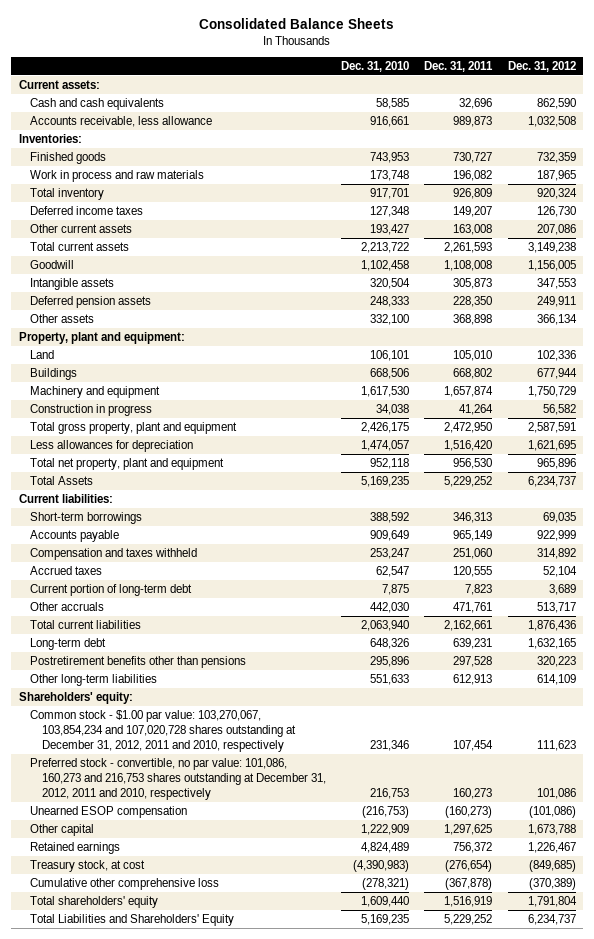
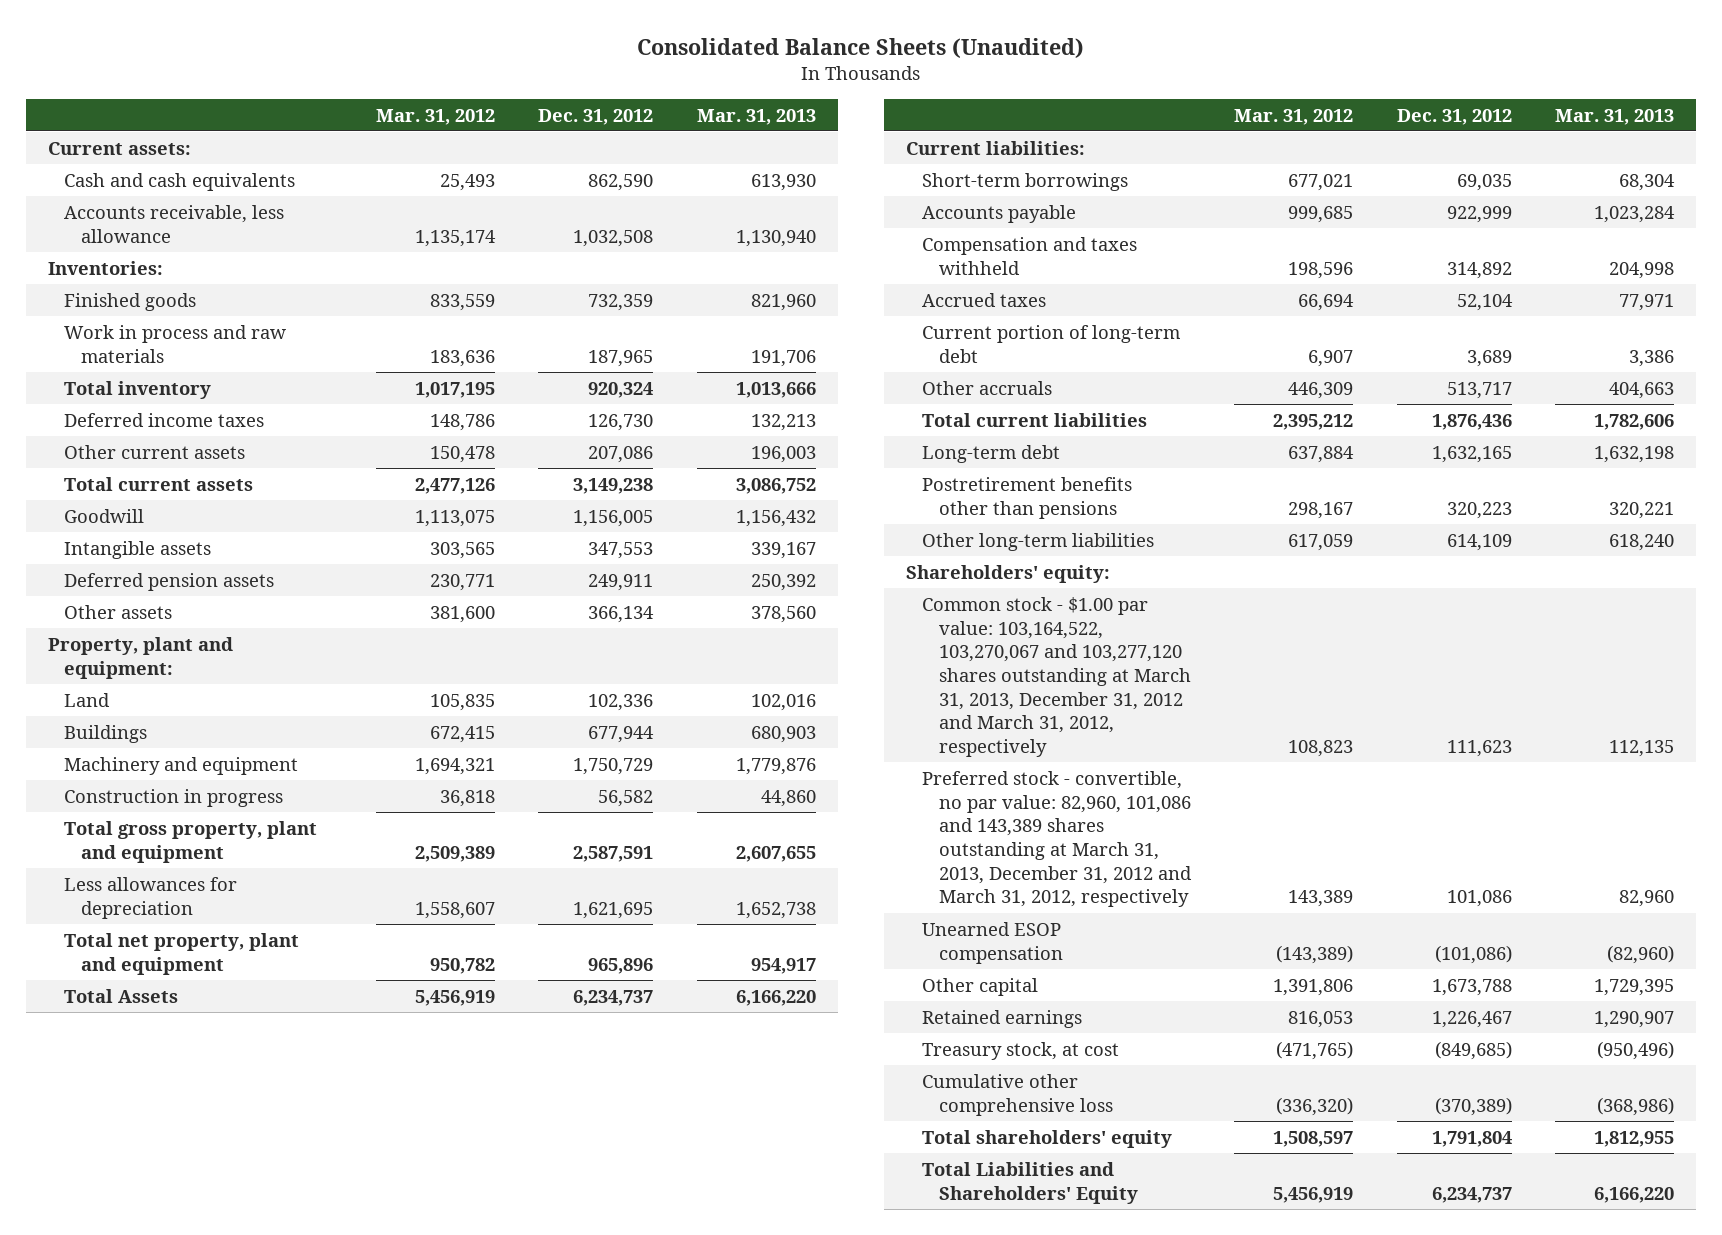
- Consolidated Balance Sheets
+ Consolidated Balance Sheets (Unaudited)
- | Dec. 31, 2010 | Dec. 31, 2011 | Dec. 31, 2012
+ | Mar. 31, 2012 | Dec. 31, 2012 | Mar. 31, 2013
- Common stock - $1.00 par value: 103,270,067, 103,854,234 and 107,020,728 shares outstanding at December 31, 2012, 2011 and 2010, respectively | 231,346 | 107,454 | 111,623
- Preferred stock - convertible, no par value: 101,086, 160,273 and 216,753 shares outstanding at December 31, 2012, 2011 and 2010, respectively | 216,753 | 160,273 | 101,086
+ Common stock - $1.00 par value: 103,164,522, 103,270,067 and 103,277,120 shares outstanding at March 31, 2013, December 31, 2012 and March 31, 2012, respectively | 108,823 | 111,623 | 112,135
+ Preferred stock - convertible, no par value: 82,960, 101,086 and 143,389 shares outstanding at March 31, 2013, December 31, 2012 and March 31, 2012, respectively | 143,389 | 101,086 | 82,960

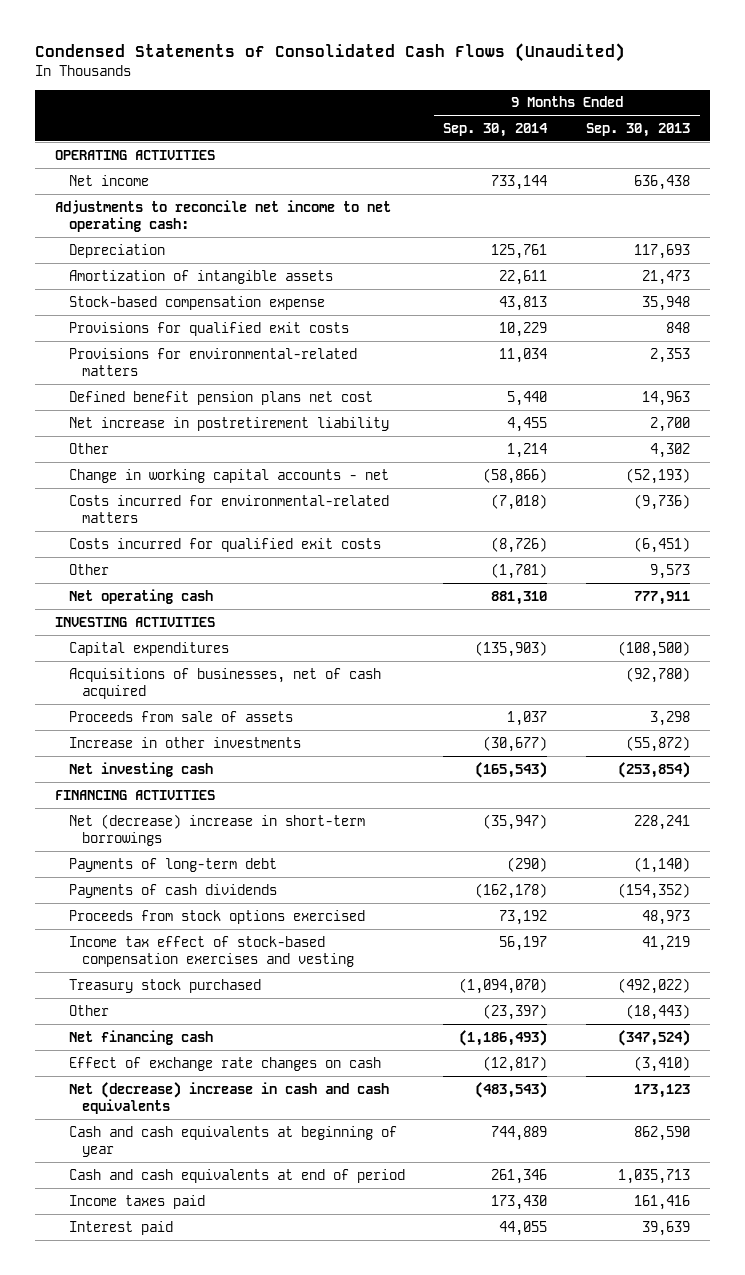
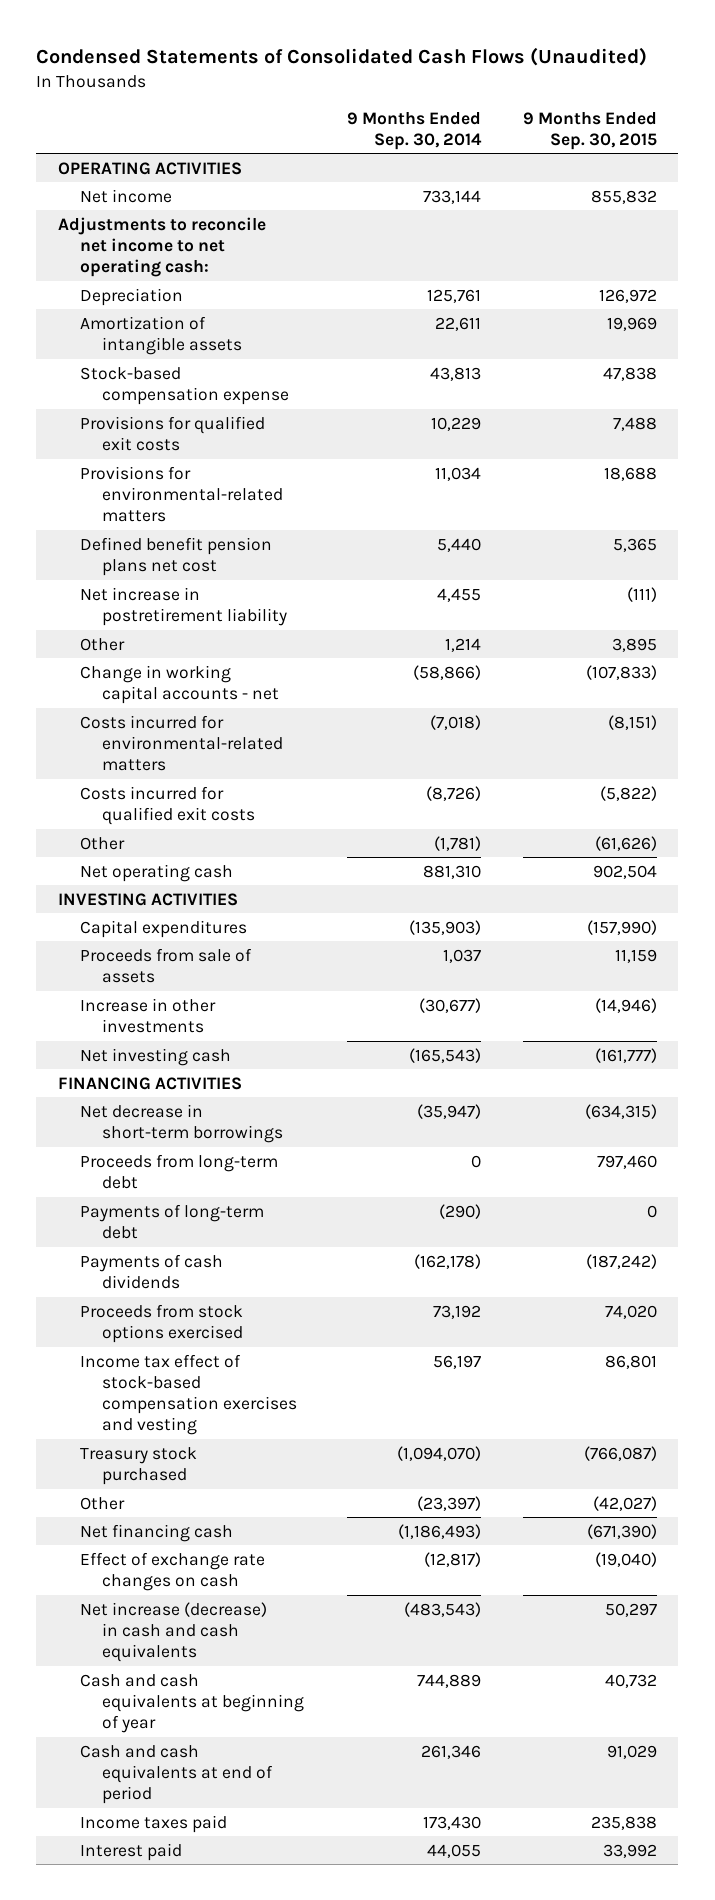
- | 9 Months Ended Sep. 30, 2014 | 9 Months Ended Sep. 30, 2013
+ | 9 Months Ended Sep. 30, 2014 | 9 Months Ended Sep. 30, 2015
- Acquisitions of businesses, net of cash acquired | | (92,780)
- Net (decrease) increase in short-term borrowings | (35,947) | 228,241
+ Net decrease in short-term borrowings | (35,947) | (634,315)
+ Proceeds from long-term debt | 0 | 797,460
- Net (decrease) increase in cash and cash equivalents | (483,543) | 173,123
+ Net increase (decrease) in cash and cash equivalents | (483,543) | 50,297

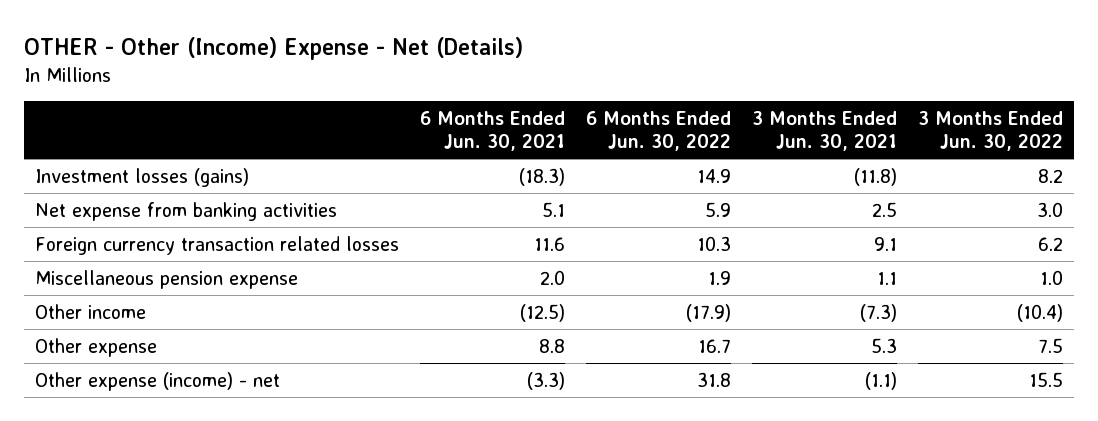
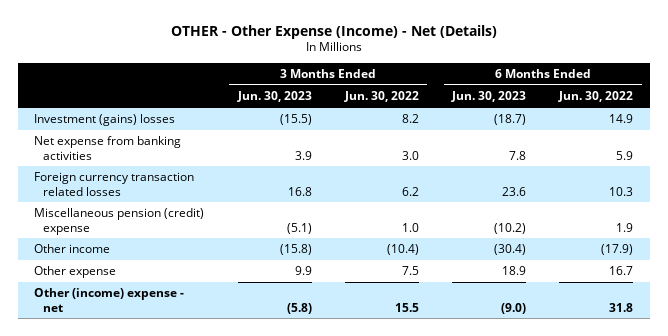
- OTHER - Other (Income) Expense - Net (Details)
+ OTHER - Other Expense (Income) - Net (Details)
- | 6 Months Ended Jun. 30, 2021 | 6 Months Ended Jun. 30, 2022 | 3 Months Ended Jun. 30, 2021 | 3 Months Ended Jun. 30, 2022
+ | 3 Months Ended Jun. 30, 2023 | 3 Months Ended Jun. 30, 2022 | 6 Months Ended Jun. 30, 2023 | 6 Months Ended Jun. 30, 2022
- Investment losses (gains) | (18.3) | 14.9 | (11.8) | 8.2
+ Investment (gains) losses | (15.5) | 8.2 | (18.7) | 14.9
- Miscellaneous pension expense | 2.0 | 1.9 | 1.1 | 1.0
+ Miscellaneous pension (credit) expense | (5.1) | 1.0 | (10.2) | 1.9
- Other expense (income) - net | (3.3) | 31.8 | (1.1) | 15.5
+ Other (income) expense - net | (5.8) | 15.5 | (9.0) | 31.8

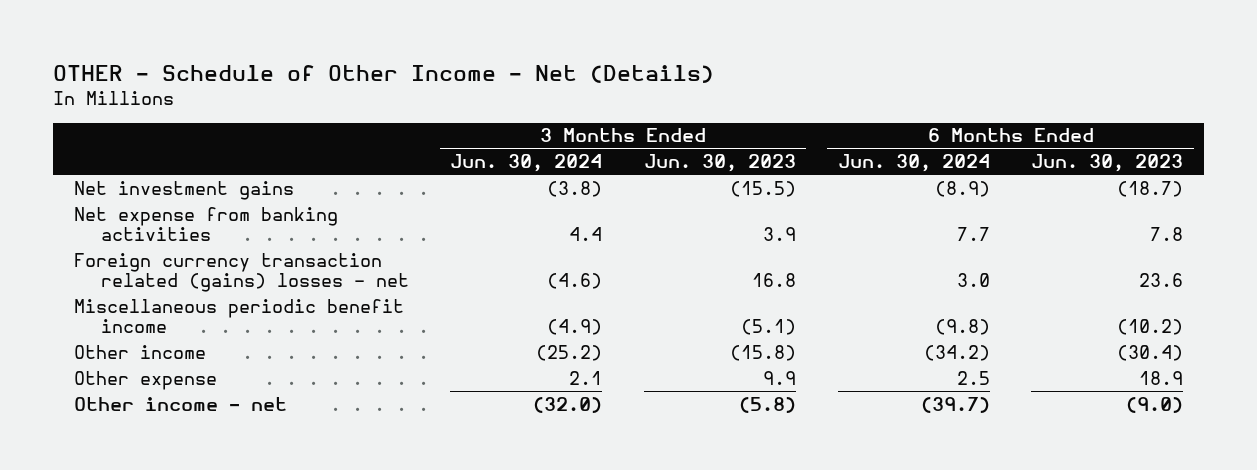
- OTHER - Other Expense (Income) - Net (Details)
+ OTHER - Schedule of Other Income - Net (Details)
- | 3 Months Ended Jun. 30, 2023 | 3 Months Ended Jun. 30, 2022 | 6 Months Ended Jun. 30, 2023 | 6 Months Ended Jun. 30, 2022
+ | 3 Months Ended Jun. 30, 2024 | 3 Months Ended Jun. 30, 2023 | 6 Months Ended Jun. 30, 2024 | 6 Months Ended Jun. 30, 2023
- Investment (gains) losses | (15.5) | 8.2 | (18.7) | 14.9
+ Net investment gains | (3.8) | (15.5) | (8.9) | (18.7)
- Foreign currency transaction related losses | 16.8 | 6.2 | 23.6 | 10.3
- Miscellaneous pension (credit) expense | (5.1) | 1.0 | (10.2) | 1.9
+ Foreign currency transaction related (gains) losses - net | (4.6) | 16.8 | 3.0 | 23.6
+ Miscellaneous periodic benefit income | (4.9) | (5.1) | (9.8) | (10.2)
- Other (income) expense - net | (5.8) | 15.5 | (9.0) | 31.8
+ Other income - net | (32.0) | (5.8) | (39.7) | (9.0)

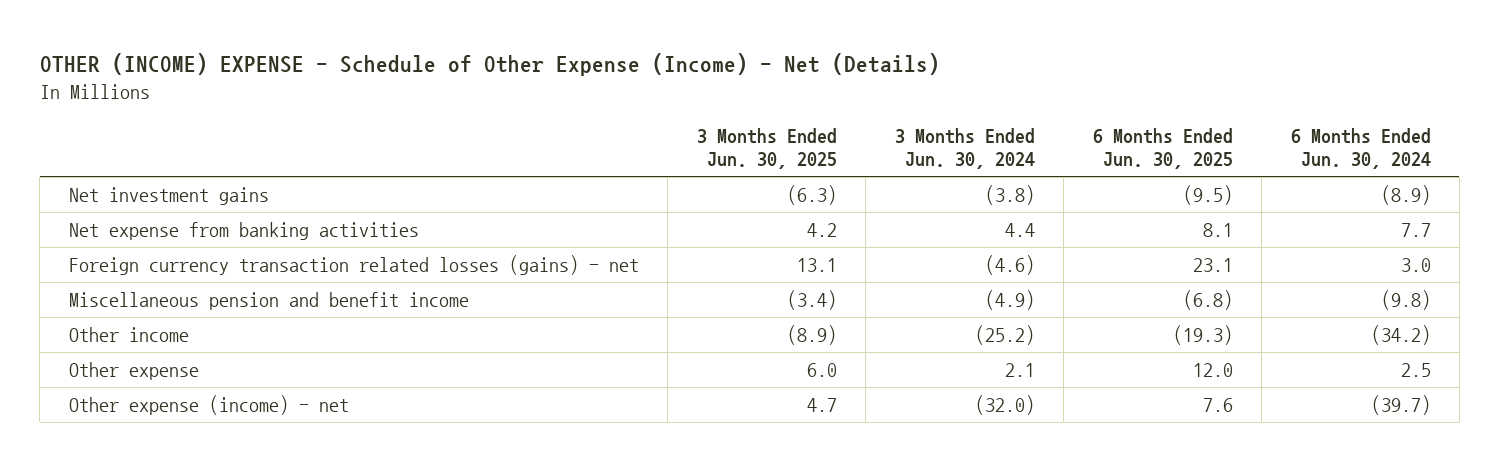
- OTHER - Schedule of Other Income - Net (Details)
+ OTHER (INCOME) EXPENSE - Schedule of Other Expense (Income) - Net (Details)
- | 3 Months Ended Jun. 30, 2024 | 3 Months Ended Jun. 30, 2023 | 6 Months Ended Jun. 30, 2024 | 6 Months Ended Jun. 30, 2023
+ | 3 Months Ended Jun. 30, 2025 | 3 Months Ended Jun. 30, 2024 | 6 Months Ended Jun. 30, 2025 | 6 Months Ended Jun. 30, 2024
- Foreign currency transaction related (gains) losses - net | (4.6) | 16.8 | 3.0 | 23.6
- Miscellaneous periodic benefit income | (4.9) | (5.1) | (9.8) | (10.2)
+ Foreign currency transaction related losses (gains) - net | 13.1 | (4.6) | 23.1 | 3.0
+ Miscellaneous pension and benefit income | (3.4) | (4.9) | (6.8) | (9.8)
- Other income - net | (32.0) | (5.8) | (39.7) | (9.0)
+ Other expense (income) - net | 4.7 | (32.0) | 7.6 | (39.7)

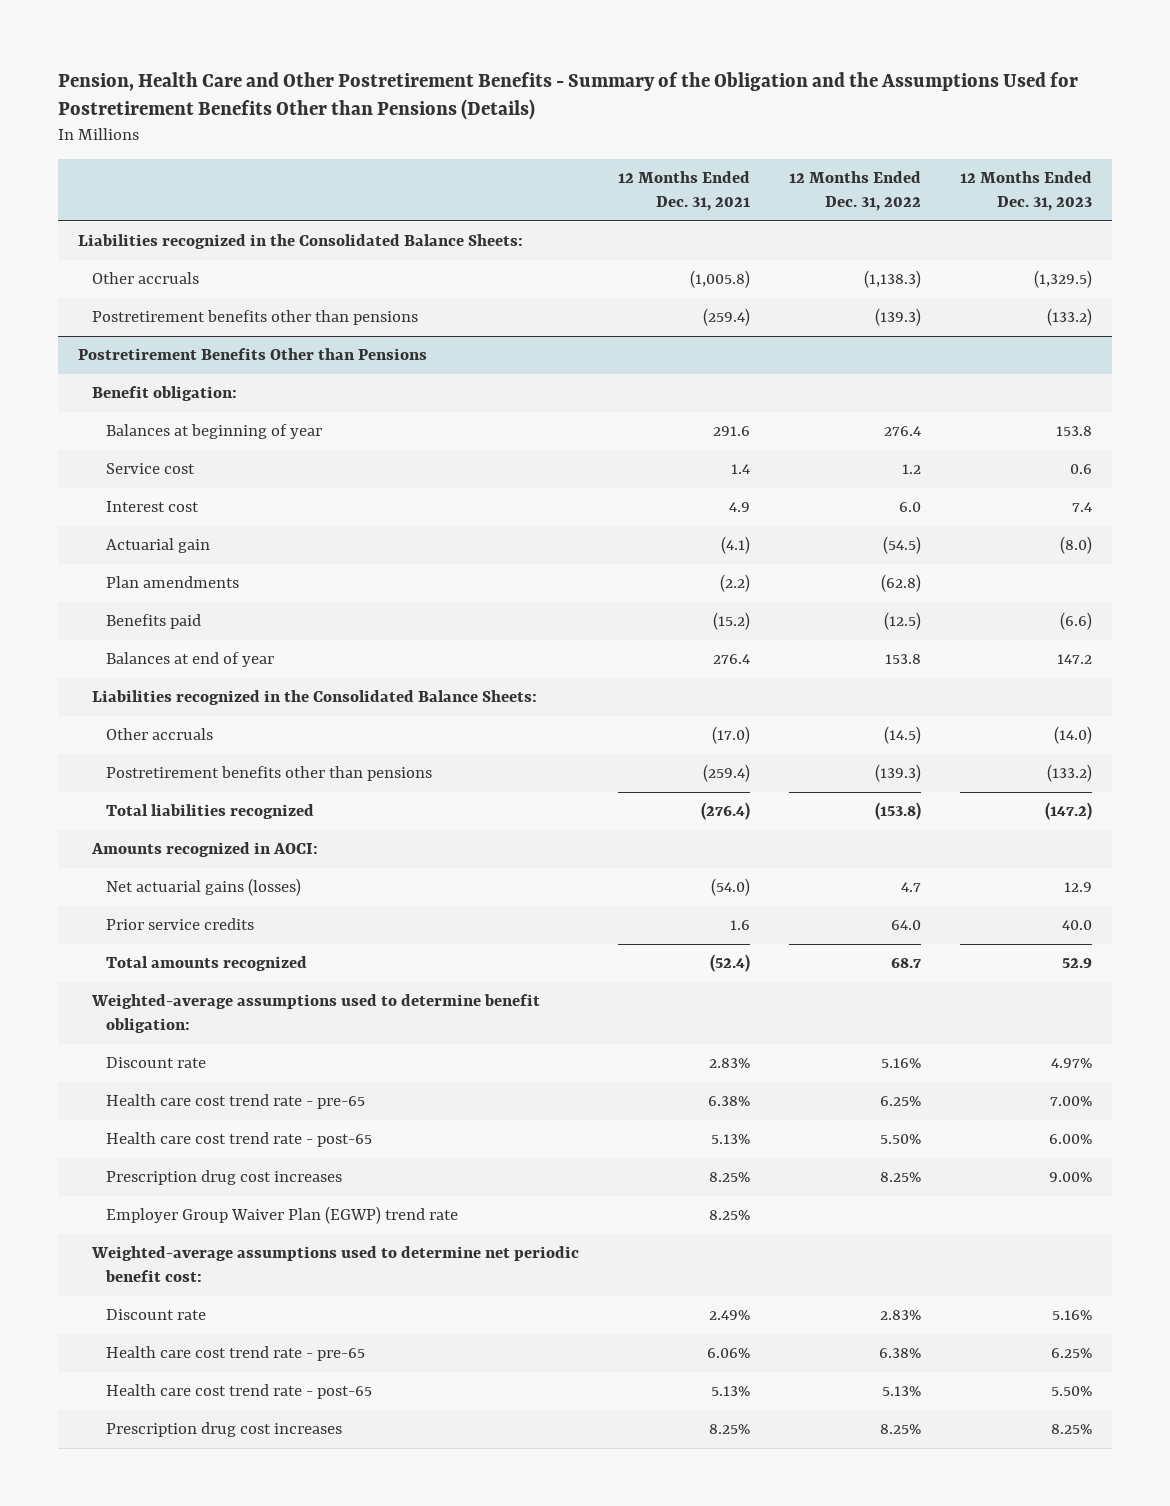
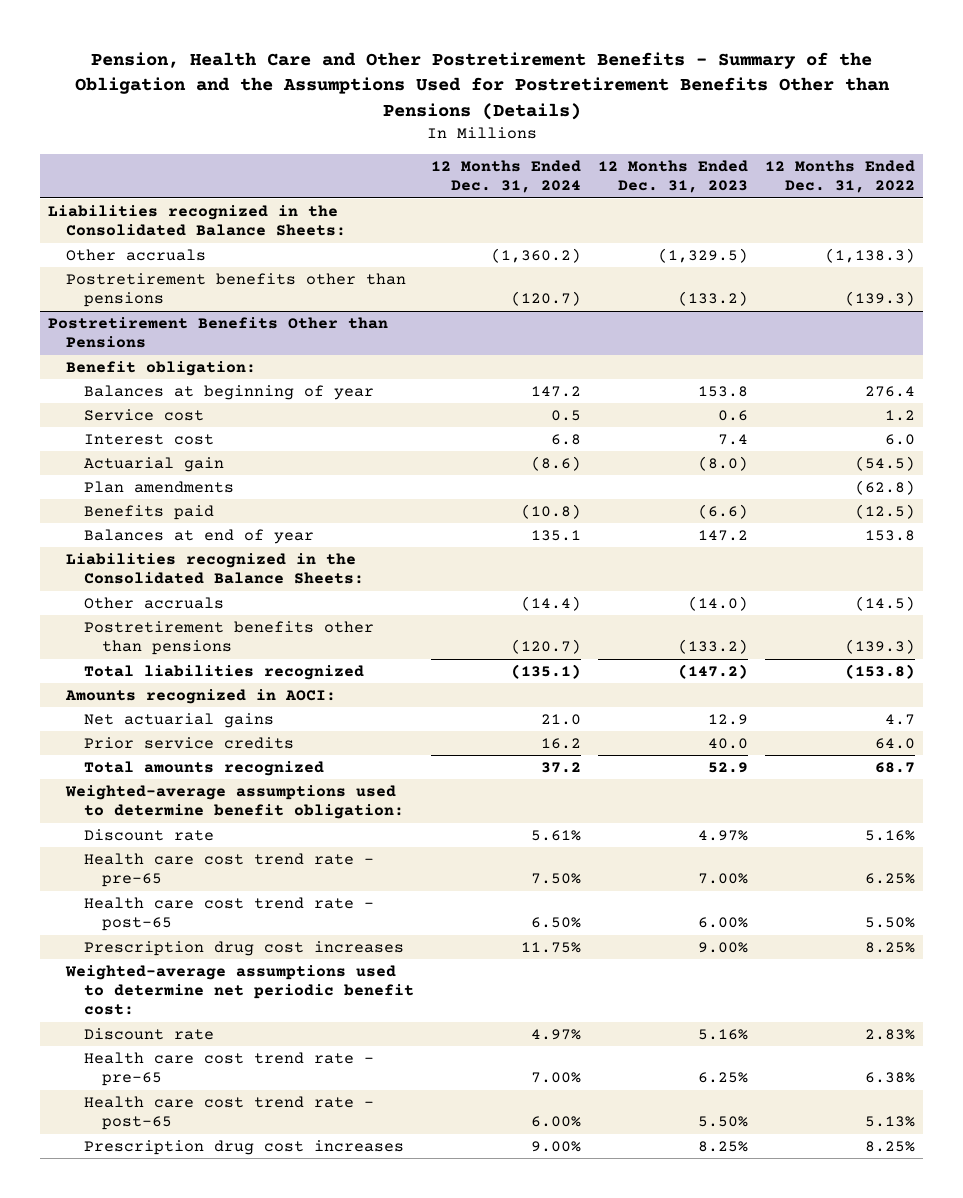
- | 12 Months Ended Dec. 31, 2021 | 12 Months Ended Dec. 31, 2022 | 12 Months Ended Dec. 31, 2023
+ | 12 Months Ended Dec. 31, 2024 | 12 Months Ended Dec. 31, 2023 | 12 Months Ended Dec. 31, 2022
@ Postretirement Benefits Other than Pensions
- Net actuarial gains (losses) | (54.0) | 4.7 | 12.9
+ Net actuarial gains | 21.0 | 12.9 | 4.7
- Employer Group Waiver Plan (EGWP) trend rate | 8.25% | |

